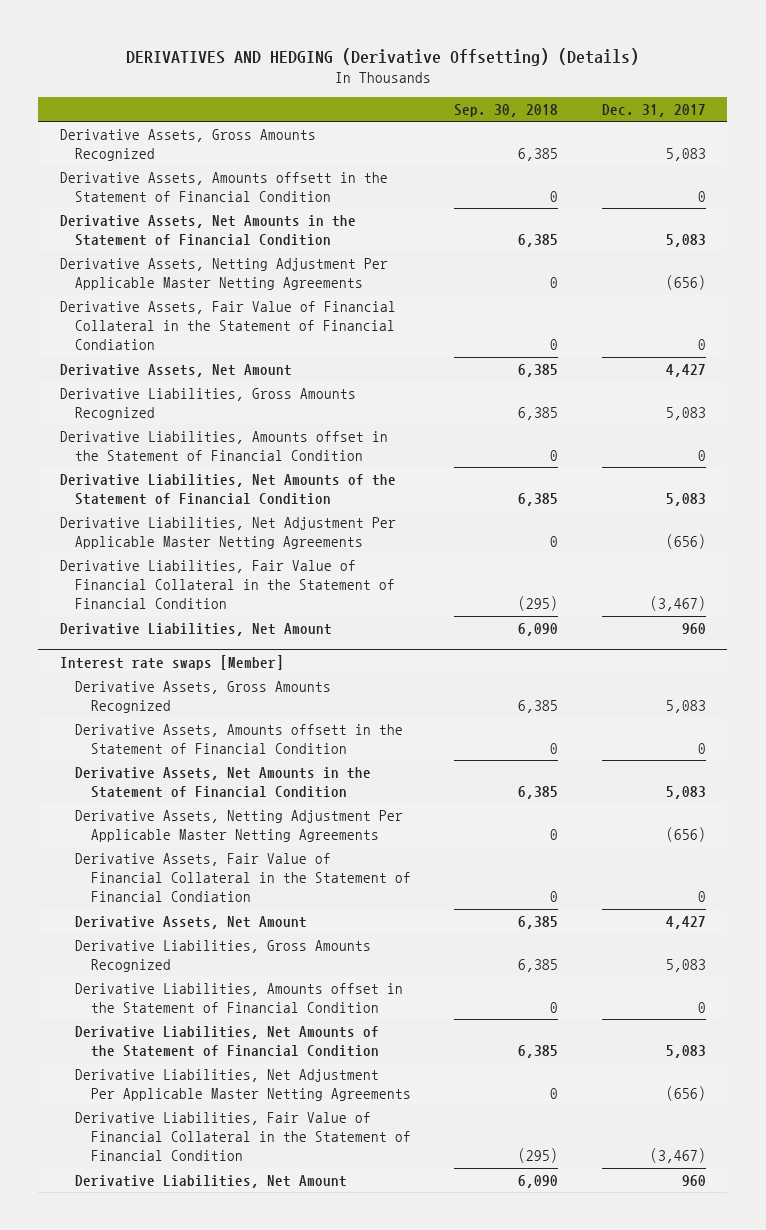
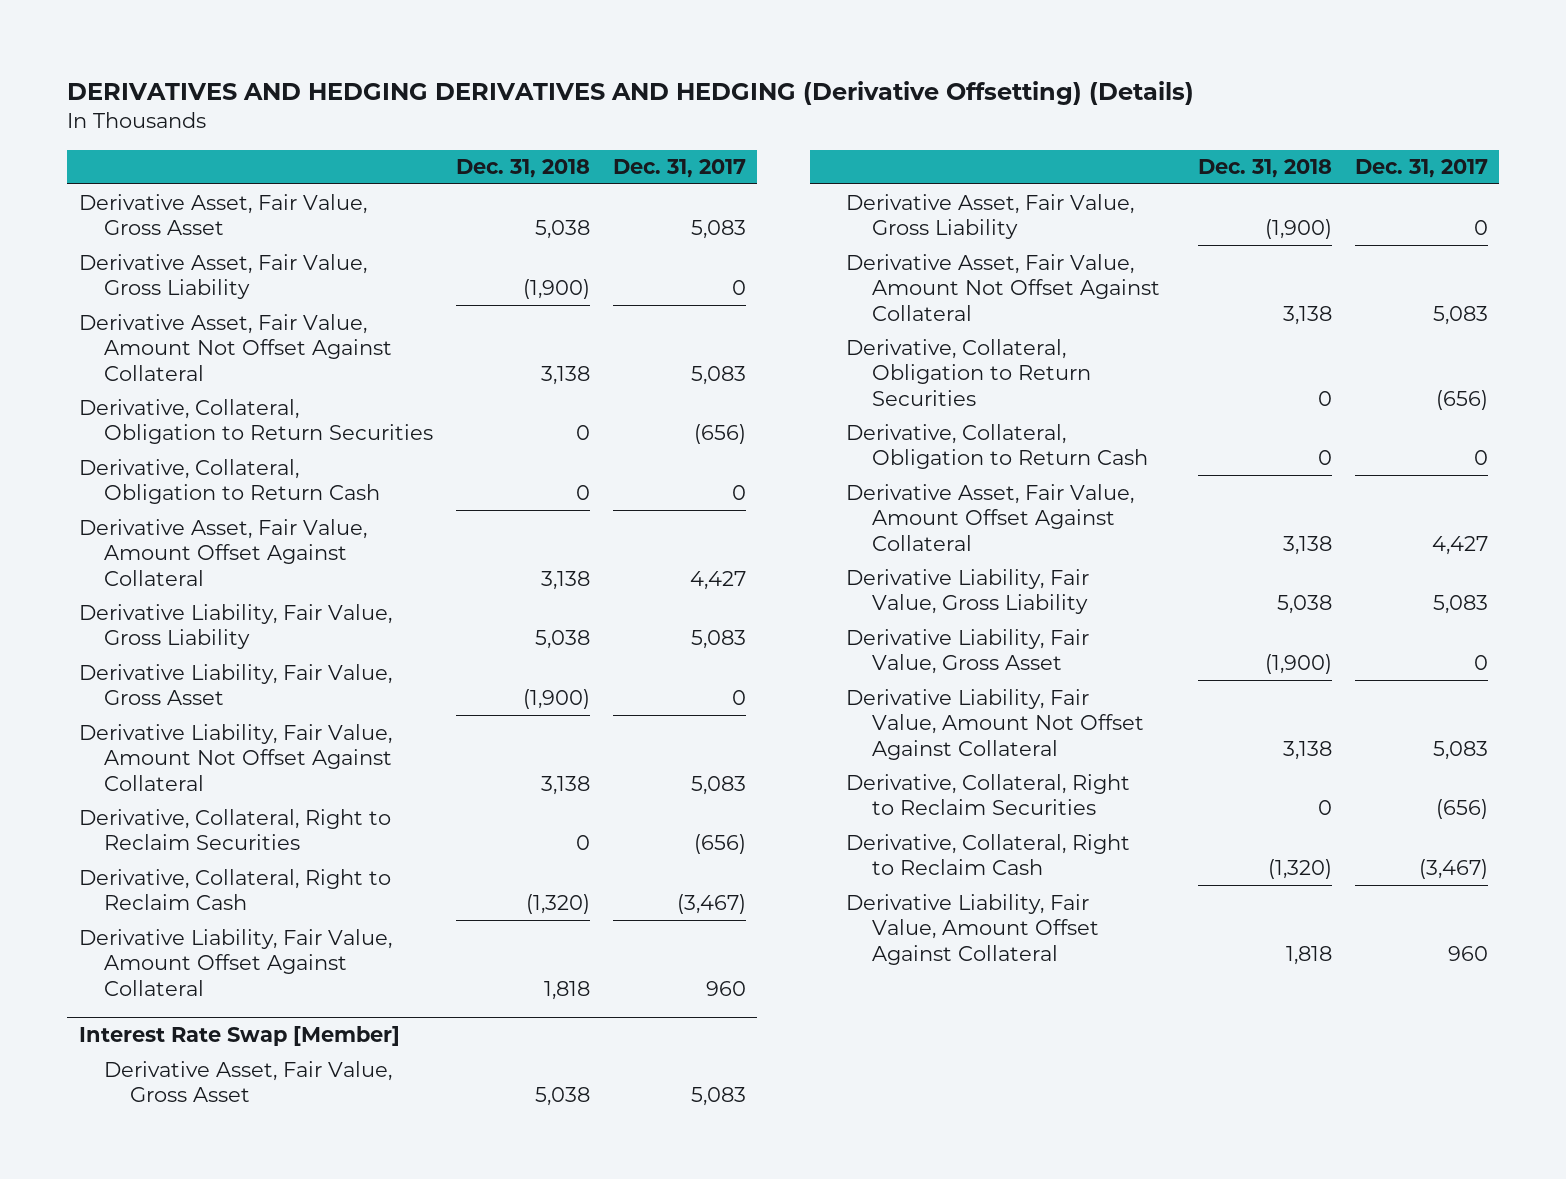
- DERIVATIVES AND HEDGING (Derivative Offsetting) (Details)
+ DERIVATIVES AND HEDGING DERIVATIVES AND HEDGING (Derivative Offsetting) (Details)
- | Sep. 30, 2018 | Dec. 31, 2017
+ | Dec. 31, 2018 | Dec. 31, 2017
- Derivative Assets, Gross Amounts Recognized | 6,385 | 5,083
- Derivative Assets, Amounts offsett in the Statement of Financial Condition | 0 | 0
- Derivative Assets, Net Amounts in the Statement of Financial Condition | 6,385 | 5,083
- Derivative Assets, Netting Adjustment Per Applicable Master Netting Agreements | 0 | (656)
- Derivative Assets, Fair Value of Financial Collateral in the Statement of Financial Condiation | 0 | 0
- Derivative Assets, Net Amount | 6,385 | 4,427
- Derivative Liabilities, Gross Amounts Recognized | 6,385 | 5,083
- Derivative Liabilities, Amounts offset in the Statement of Financial Condition | 0 | 0
- Derivative Liabilities, Net Amounts of the Statement of Financial Condition | 6,385 | 5,083
- Derivative Liabilities, Net Adjustment Per Applicable Master Netting Agreements | 0 | (656)
- Derivative Liabilities, Fair Value of Financial Collateral in the Statement of Financial Condition | (295) | (3,467)
- Derivative Liabilities, Net Amount | 6,090 | 960
- Interest rate swaps [Member]
- Derivative Assets, Gross Amounts Recognized | 6,385 | 5,083
- Derivative Assets, Amounts offsett in the Statement of Financial Condition | 0 | 0
- Derivative Assets, Net Amounts in the Statement of Financial Condition | 6,385 | 5,083
- Derivative Assets, Netting Adjustment Per Applicable Master Netting Agreements | 0 | (656)
- Derivative Assets, Fair Value of Financial Collateral in the Statement of Financial Condiation | 0 | 0
- Derivative Assets, Net Amount | 6,385 | 4,427
- Derivative Liabilities, Gross Amounts Recognized | 6,385 | 5,083
- Derivative Liabilities, Amounts offset in the Statement of Financial Condition | 0 | 0
- Derivative Liabilities, Net Amounts of the Statement of Financial Condition | 6,385 | 5,083
- Derivative Liabilities, Net Adjustment Per Applicable Master Netting Agreements | 0 | (656)
- Derivative Liabilities, Fair Value of Financial Collateral in the Statement of Financial Condition | (295) | (3,467)
- Derivative Liabilities, Net Amount | 6,090 | 960
+ Derivative Asset, Fair Value, Gross Asset | 5,038 | 5,083
+ Derivative Asset, Fair Value, Gross Liability | (1,900) | 0
+ Derivative Asset, Fair Value, Amount Not Offset Against Collateral | 3,138 | 5,083
+ Derivative, Collateral, Obligation to Return Securities | 0 | (656)
+ Derivative, Collateral, Obligation to Return Cash | 0 | 0
+ Derivative Asset, Fair Value, Amount Offset Against Collateral | 3,138 | 4,427
+ Derivative Liability, Fair Value, Gross Liability | 5,038 | 5,083
+ Derivative Liability, Fair Value, Gross Asset | (1,900) | 0
+ Derivative Liability, Fair Value, Amount Not Offset Against Collateral | 3,138 | 5,083
+ Derivative, Collateral, Right to Reclaim Securities | 0 | (656)
+ Derivative, Collateral, Right to Reclaim Cash | (1,320) | (3,467)
+ Derivative Liability, Fair Value, Amount Offset Against Collateral | 1,818 | 960
+ Interest Rate Swap [Member]
+ Derivative Asset, Fair Value, Gross Asset | 5,038 | 5,083
+ Derivative Asset, Fair Value, Gross Liability | (1,900) | 0
+ Derivative Asset, Fair Value, Amount Not Offset Against Collateral | 3,138 | 5,083
+ Derivative, Collateral, Obligation to Return Securities | 0 | (656)
+ Derivative, Collateral, Obligation to Return Cash | 0 | 0
+ Derivative Asset, Fair Value, Amount Offset Against Collateral | 3,138 | 4,427
+ Derivative Liability, Fair Value, Gross Liability | 5,038 | 5,083
+ Derivative Liability, Fair Value, Gross Asset | (1,900) | 0
+ Derivative Liability, Fair Value, Amount Not Offset Against Collateral | 3,138 | 5,083
+ Derivative, Collateral, Right to Reclaim Securities | 0 | (656)
+ Derivative, Collateral, Right to Reclaim Cash | (1,320) | (3,467)
+ Derivative Liability, Fair Value, Amount Offset Against Collateral | 1,818 | 960

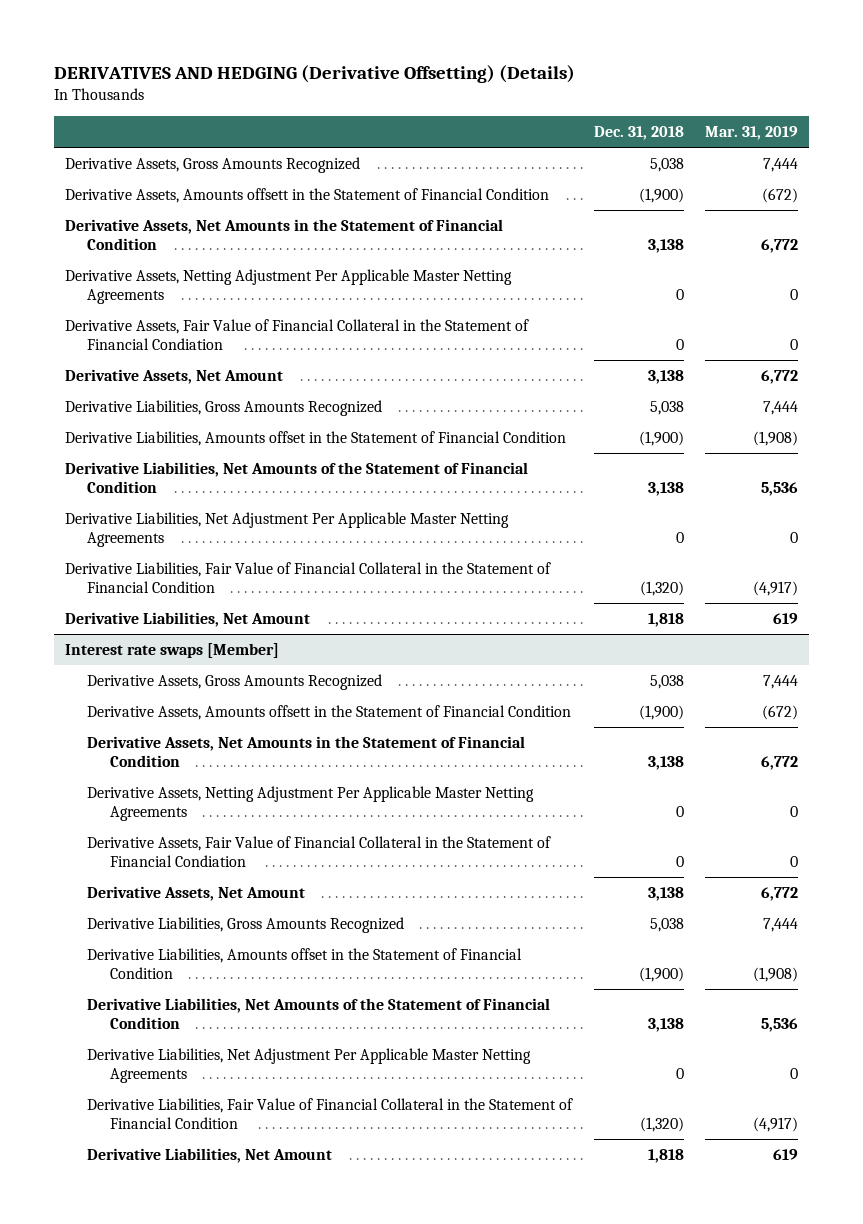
- DERIVATIVES AND HEDGING DERIVATIVES AND HEDGING (Derivative Offsetting) (Details)
+ DERIVATIVES AND HEDGING (Derivative Offsetting) (Details)
- | Dec. 31, 2018 | Dec. 31, 2017
+ | Dec. 31, 2018 | Mar. 31, 2019
- Derivative Asset, Fair Value, Gross Asset | 5,038 | 5,083
- Derivative Asset, Fair Value, Gross Liability | (1,900) | 0
- Derivative Asset, Fair Value, Amount Not Offset Against Collateral | 3,138 | 5,083
- Derivative, Collateral, Obligation to Return Securities | 0 | (656)
- Derivative, Collateral, Obligation to Return Cash | 0 | 0
- Derivative Asset, Fair Value, Amount Offset Against Collateral | 3,138 | 4,427
- Derivative Liability, Fair Value, Gross Liability | 5,038 | 5,083
- Derivative Liability, Fair Value, Gross Asset | (1,900) | 0
- Derivative Liability, Fair Value, Amount Not Offset Against Collateral | 3,138 | 5,083
- Derivative, Collateral, Right to Reclaim Securities | 0 | (656)
- Derivative, Collateral, Right to Reclaim Cash | (1,320) | (3,467)
- Derivative Liability, Fair Value, Amount Offset Against Collateral | 1,818 | 960
- Interest Rate Swap [Member]
- Derivative Asset, Fair Value, Gross Asset | 5,038 | 5,083
- Derivative Asset, Fair Value, Gross Liability | (1,900) | 0
- Derivative Asset, Fair Value, Amount Not Offset Against Collateral | 3,138 | 5,083
- Derivative, Collateral, Obligation to Return Securities | 0 | (656)
- Derivative, Collateral, Obligation to Return Cash | 0 | 0
- Derivative Asset, Fair Value, Amount Offset Against Collateral | 3,138 | 4,427
- Derivative Liability, Fair Value, Gross Liability | 5,038 | 5,083
- Derivative Liability, Fair Value, Gross Asset | (1,900) | 0
- Derivative Liability, Fair Value, Amount Not Offset Against Collateral | 3,138 | 5,083
- Derivative, Collateral, Right to Reclaim Securities | 0 | (656)
- Derivative, Collateral, Right to Reclaim Cash | (1,320) | (3,467)
- Derivative Liability, Fair Value, Amount Offset Against Collateral | 1,818 | 960
+ Derivative Assets, Gross Amounts Recognized | 5,038 | 7,444
+ Derivative Assets, Amounts offsett in the Statement of Financial Condition | (1,900) | (672)
+ Derivative Assets, Net Amounts in the Statement of Financial Condition | 3,138 | 6,772
+ Derivative Assets, Netting Adjustment Per Applicable Master Netting Agreements | 0 | 0
+ Derivative Assets, Fair Value of Financial Collateral in the Statement of Financial Condiation | 0 | 0
+ Derivative Assets, Net Amount | 3,138 | 6,772
+ Derivative Liabilities, Gross Amounts Recognized | 5,038 | 7,444
+ Derivative Liabilities, Amounts offset in the Statement of Financial Condition | (1,900) | (1,908)
+ Derivative Liabilities, Net Amounts of the Statement of Financial Condition | 3,138 | 5,536
+ Derivative Liabilities, Net Adjustment Per Applicable Master Netting Agreements | 0 | 0
+ Derivative Liabilities, Fair Value of Financial Collateral in the Statement of Financial Condition | (1,320) | (4,917)
+ Derivative Liabilities, Net Amount | 1,818 | 619
+ Interest rate swaps [Member]
+ Derivative Assets, Gross Amounts Recognized | 5,038 | 7,444
+ Derivative Assets, Amounts offsett in the Statement of Financial Condition | (1,900) | (672)
+ Derivative Assets, Net Amounts in the Statement of Financial Condition | 3,138 | 6,772
+ Derivative Assets, Netting Adjustment Per Applicable Master Netting Agreements | 0 | 0
+ Derivative Assets, Fair Value of Financial Collateral in the Statement of Financial Condiation | 0 | 0
+ Derivative Assets, Net Amount | 3,138 | 6,772
+ Derivative Liabilities, Gross Amounts Recognized | 5,038 | 7,444
+ Derivative Liabilities, Amounts offset in the Statement of Financial Condition | (1,900) | (1,908)
+ Derivative Liabilities, Net Amounts of the Statement of Financial Condition | 3,138 | 5,536
+ Derivative Liabilities, Net Adjustment Per Applicable Master Netting Agreements | 0 | 0
+ Derivative Liabilities, Fair Value of Financial Collateral in the Statement of Financial Condition | (1,320) | (4,917)
+ Derivative Liabilities, Net Amount | 1,818 | 619

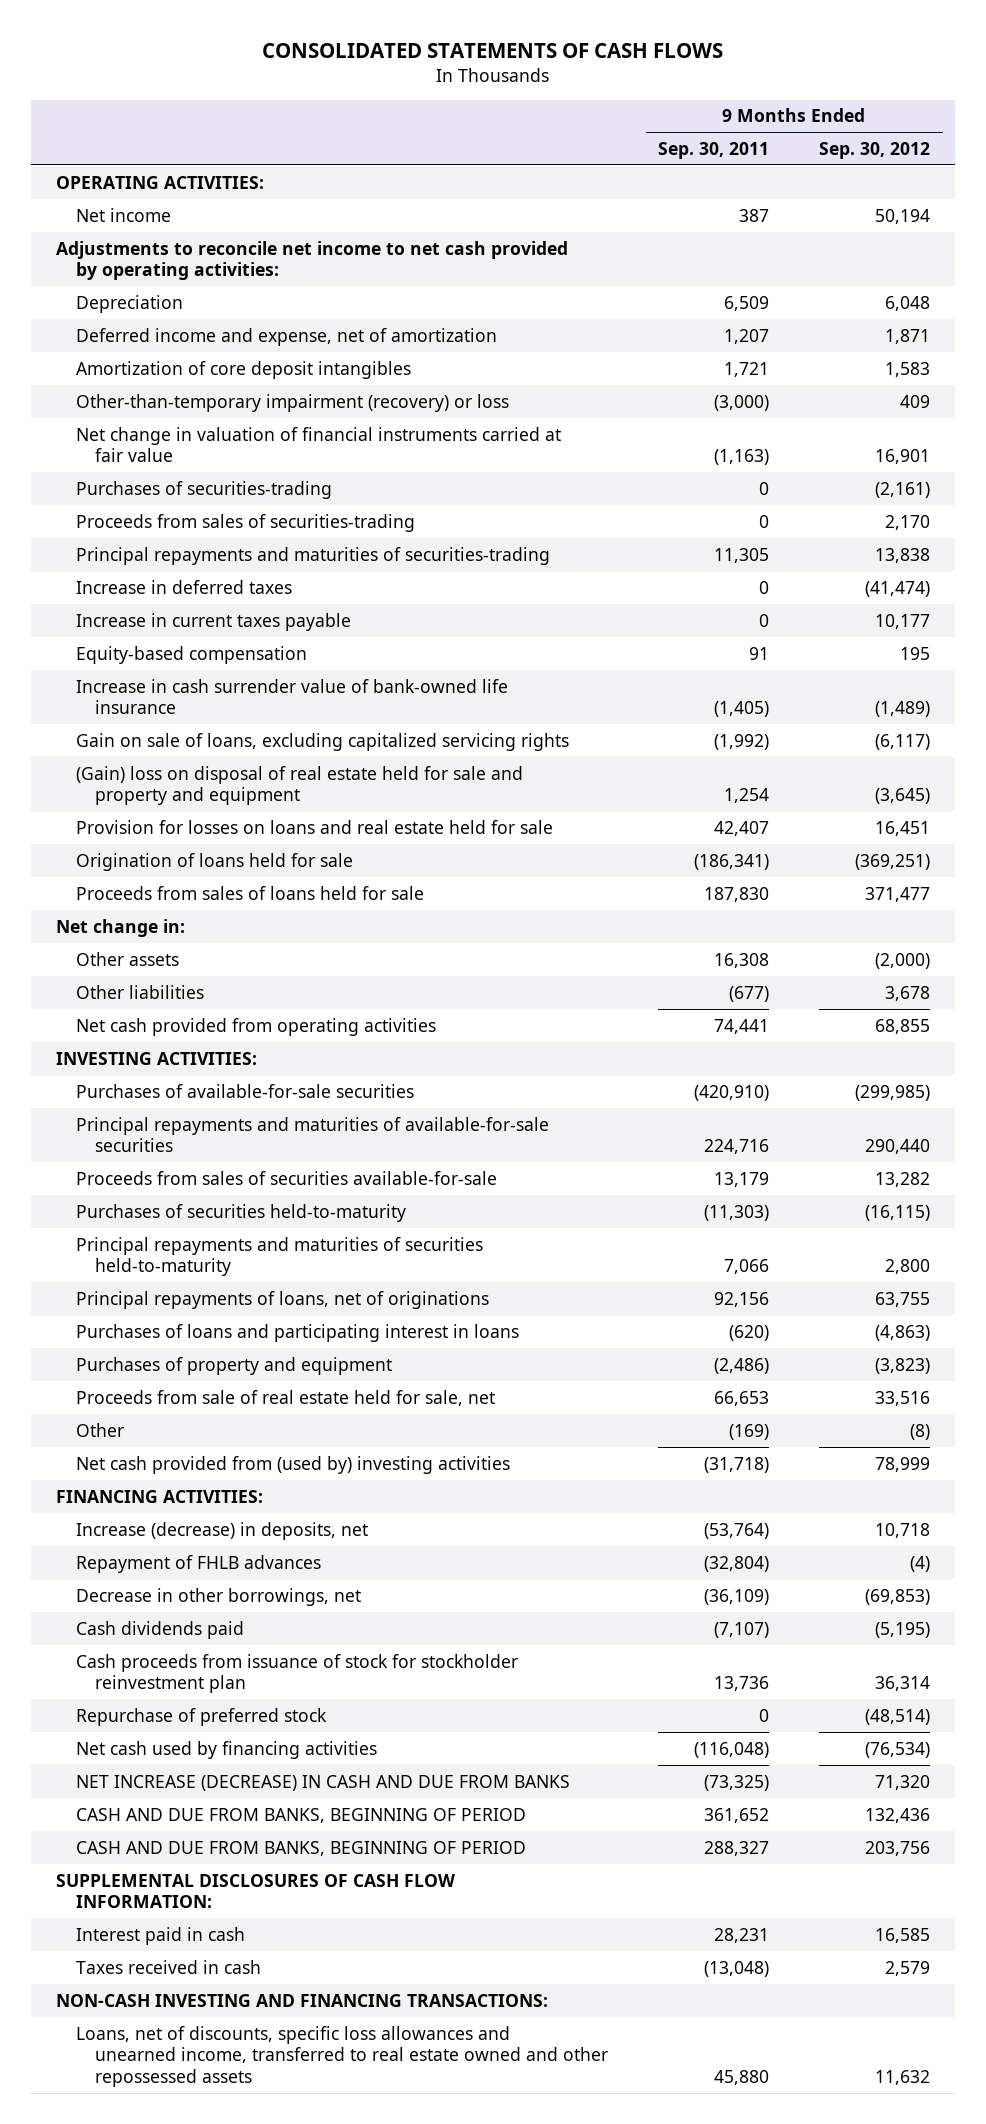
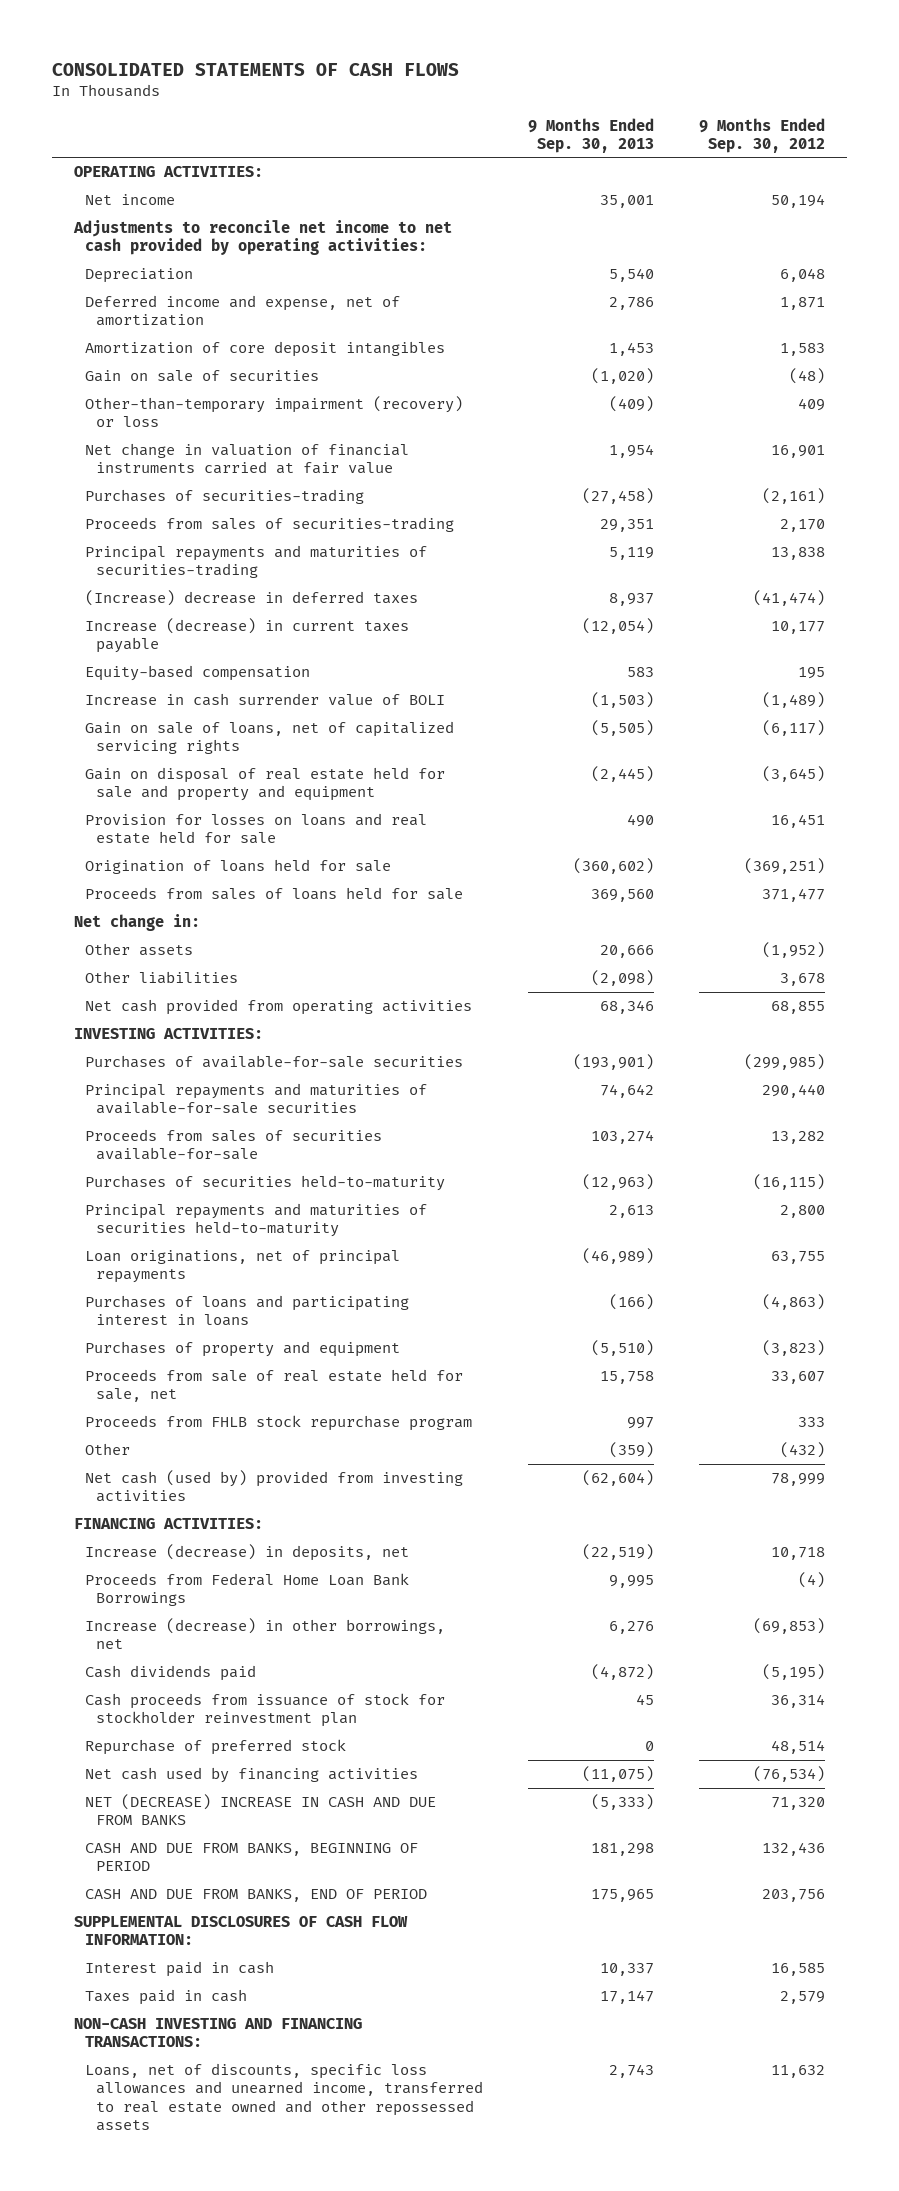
- | 9 Months Ended Sep. 30, 2011 | 9 Months Ended Sep. 30, 2012
+ | 9 Months Ended Sep. 30, 2013 | 9 Months Ended Sep. 30, 2012
+ Gain on sale of securities | (1,020) | (48)
- Increase in deferred taxes | 0 | (41,474)
- Increase in current taxes payable | 0 | 10,177
+ (Increase) decrease in deferred taxes | 8,937 | (41,474)
+ Increase (decrease) in current taxes payable | (12,054) | 10,177
- Increase in cash surrender value of bank-owned life insurance | (1,405) | (1,489)
- Gain on sale of loans, excluding capitalized servicing rights | (1,992) | (6,117)
- (Gain) loss on disposal of real estate held for sale and property and equipment | 1,254 | (3,645)
+ Increase in cash surrender value of BOLI | (1,503) | (1,489)
+ Gain on sale of loans, net of capitalized servicing rights | (5,505) | (6,117)
+ Gain on disposal of real estate held for sale and property and equipment | (2,445) | (3,645)
- Other assets | 16,308 | (2,000)
+ Other assets | 20,666 | (1,952)
- Principal repayments of loans, net of originations | 92,156 | 63,755
+ Loan originations, net of principal repayments | (46,989) | 63,755
- Proceeds from sale of real estate held for sale, net | 66,653 | 33,516
- Other | (169) | (8)
- Net cash provided from (used by) investing activities | (31,718) | 78,999
+ Proceeds from sale of real estate held for sale, net | 15,758 | 33,607
+ Proceeds from FHLB stock repurchase program | 997 | 333
+ Other | (359) | (432)
+ Net cash (used by) provided from investing activities | (62,604) | 78,999
- Repayment of FHLB advances | (32,804) | (4)
- Decrease in other borrowings, net | (36,109) | (69,853)
+ Proceeds from Federal Home Loan Bank Borrowings | 9,995 | (4)
+ Increase (decrease) in other borrowings, net | 6,276 | (69,853)
- Repurchase of preferred stock | 0 | (48,514)
+ Repurchase of preferred stock | 0 | 48,514
- NET INCREASE (DECREASE) IN CASH AND DUE FROM BANKS | (73,325) | 71,320
+ NET (DECREASE) INCREASE IN CASH AND DUE FROM BANKS | (5,333) | 71,320
- CASH AND DUE FROM BANKS, BEGINNING OF PERIOD | 288,327 | 203,756
+ CASH AND DUE FROM BANKS, END OF PERIOD | 175,965 | 203,756
- Taxes received in cash | (13,048) | 2,579
+ Taxes paid in cash | 17,147 | 2,579

